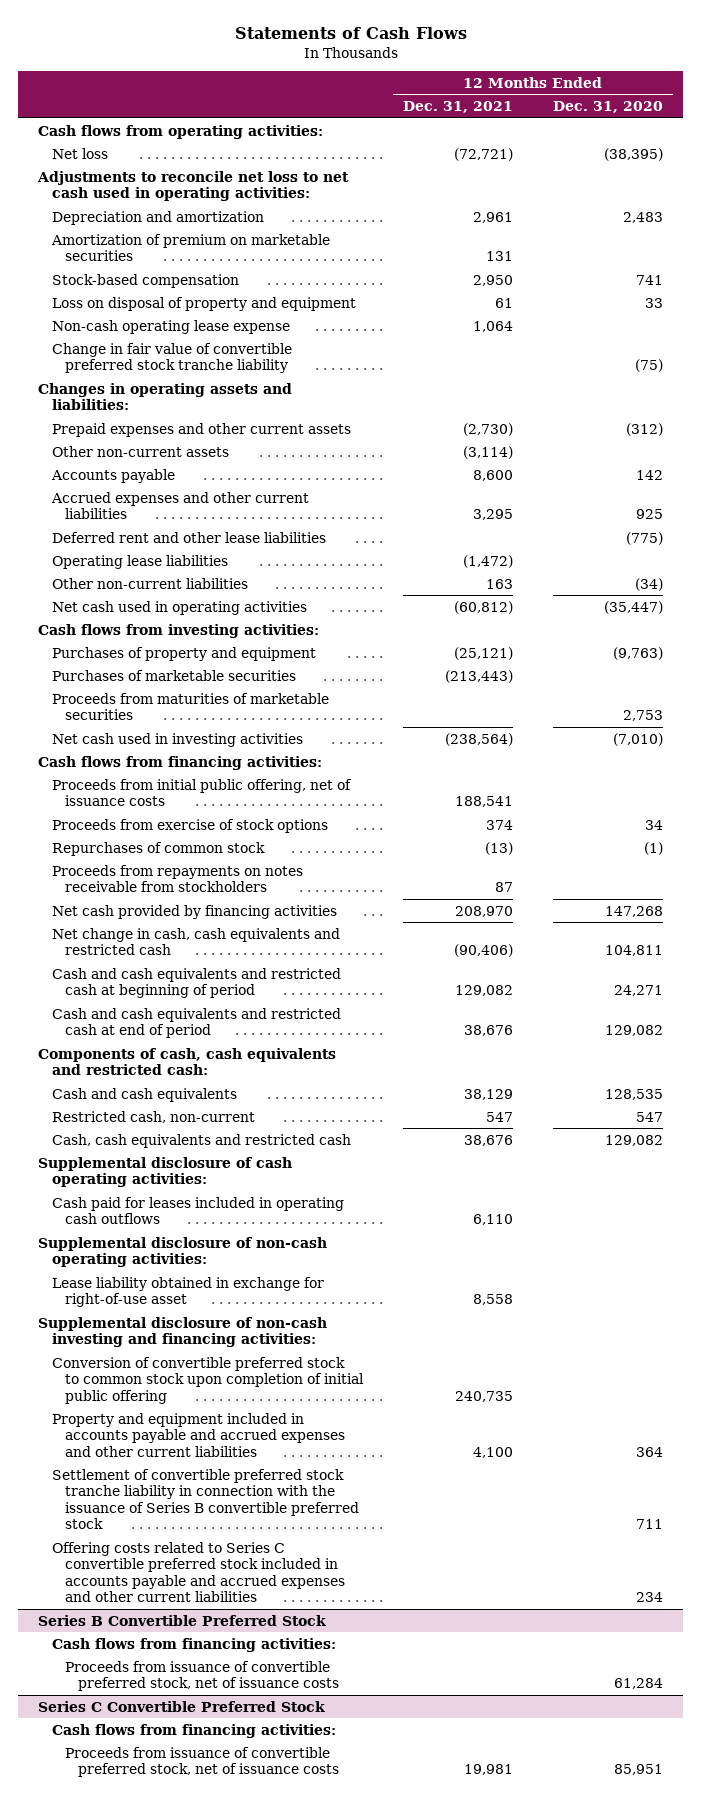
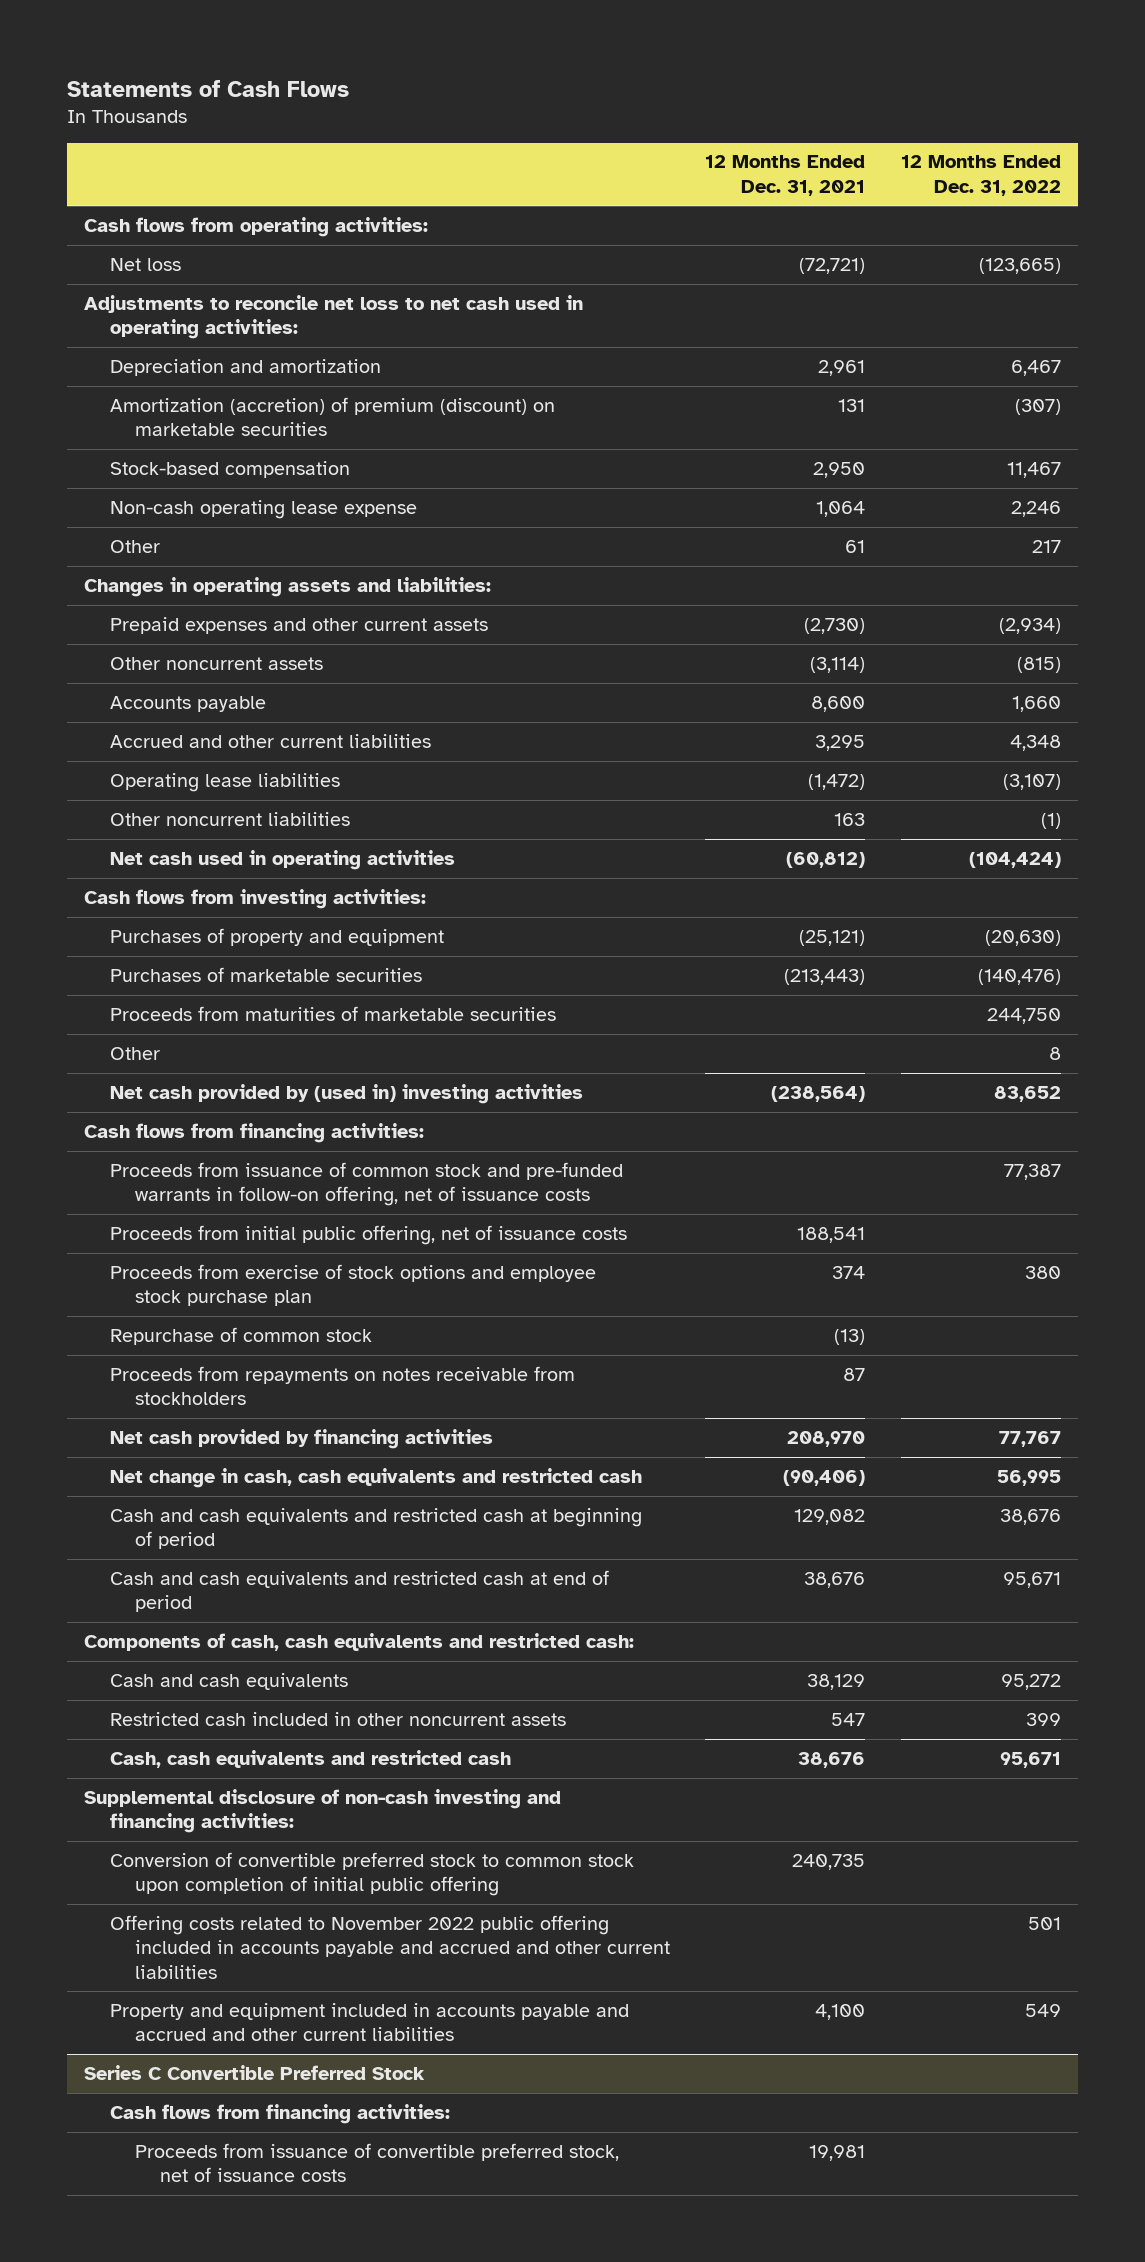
- | 12 Months Ended Dec. 31, 2021 | 12 Months Ended Dec. 31, 2020
+ | 12 Months Ended Dec. 31, 2021 | 12 Months Ended Dec. 31, 2022
- Amortization of premium on marketable securities | 131 |
+ Amortization (accretion) of premium (discount) on marketable securities | 131 | (307)
- Loss on disposal of property and equipment | 61 | 33
- Change in fair value of convertible preferred stock tranche liability | | (75)
+ Other | 61 | 217
- Other non-current assets | (3,114) |
+ Other noncurrent assets | (3,114) | (815)
- Accrued expenses and other current liabilities | 3,295 | 925
- Deferred rent and other lease liabilities | | (775)
+ Accrued and other current liabilities | 3,295 | 4,348
- Other non-current liabilities | 163 | (34)
+ Other noncurrent liabilities | 163 | (1)
- Net cash used in investing activities | (238,564) | (7,010)
+ Other | | 8
+ Net cash provided by (used in) investing activities | (238,564) | 83,652
+ Proceeds from issuance of common stock and pre-funded warrants in follow-on offering, net of issuance costs | | 77,387
- Proceeds from exercise of stock options | 374 | 34
- Repurchases of common stock | (13) | (1)
+ Proceeds from exercise of stock options and employee stock purchase plan | 374 | 380
+ Repurchase of common stock | (13) |
- Restricted cash, non-current | 547 | 547
+ Restricted cash included in other noncurrent assets | 547 | 399
- Supplemental disclosure of cash operating activities:
- Cash paid for leases included in operating cash outflows | 6,110 |
- Supplemental disclosure of non-cash operating activities:
- Lease liability obtained in exchange for right-of-use asset | 8,558 |
- Property and equipment included in accounts payable and accrued expenses and other current liabilities | 4,100 | 364
- Settlement of convertible preferred stock tranche liability in connection with the issuance of Series B convertible preferred stock | | 711
- Offering costs related to Series C convertible preferred stock included in accounts payable and accrued expenses and other current liabilities | | 234
- Series B Convertible Preferred Stock
- Cash flows from financing activities:
- Proceeds from issuance of convertible preferred stock, net of issuance costs | | 61,284
+ Offering costs related to November 2022 public offering included in accounts payable and accrued and other current liabilities | | 501
+ Property and equipment included in accounts payable and accrued and other current liabilities | 4,100 | 549

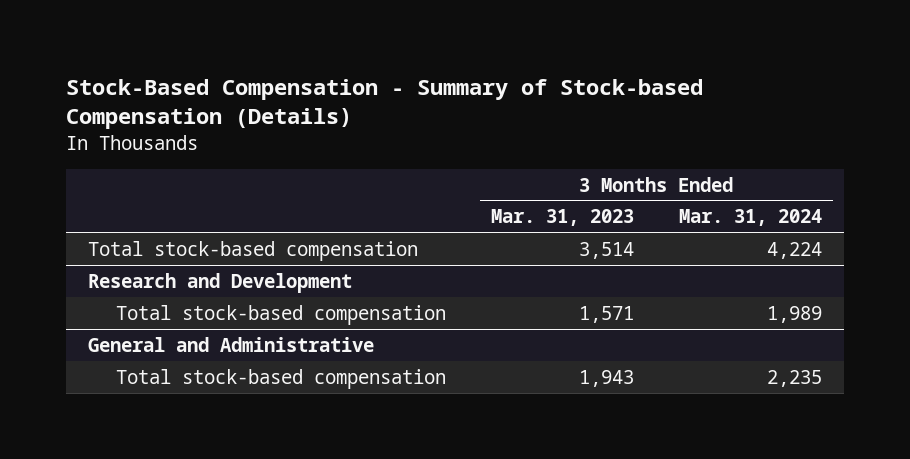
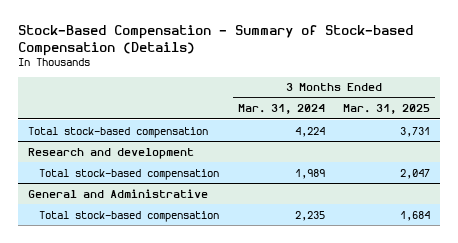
- | 3 Months Ended Mar. 31, 2023 | 3 Months Ended Mar. 31, 2024
+ | 3 Months Ended Mar. 31, 2024 | 3 Months Ended Mar. 31, 2025
- Research and Development
+ Research and development

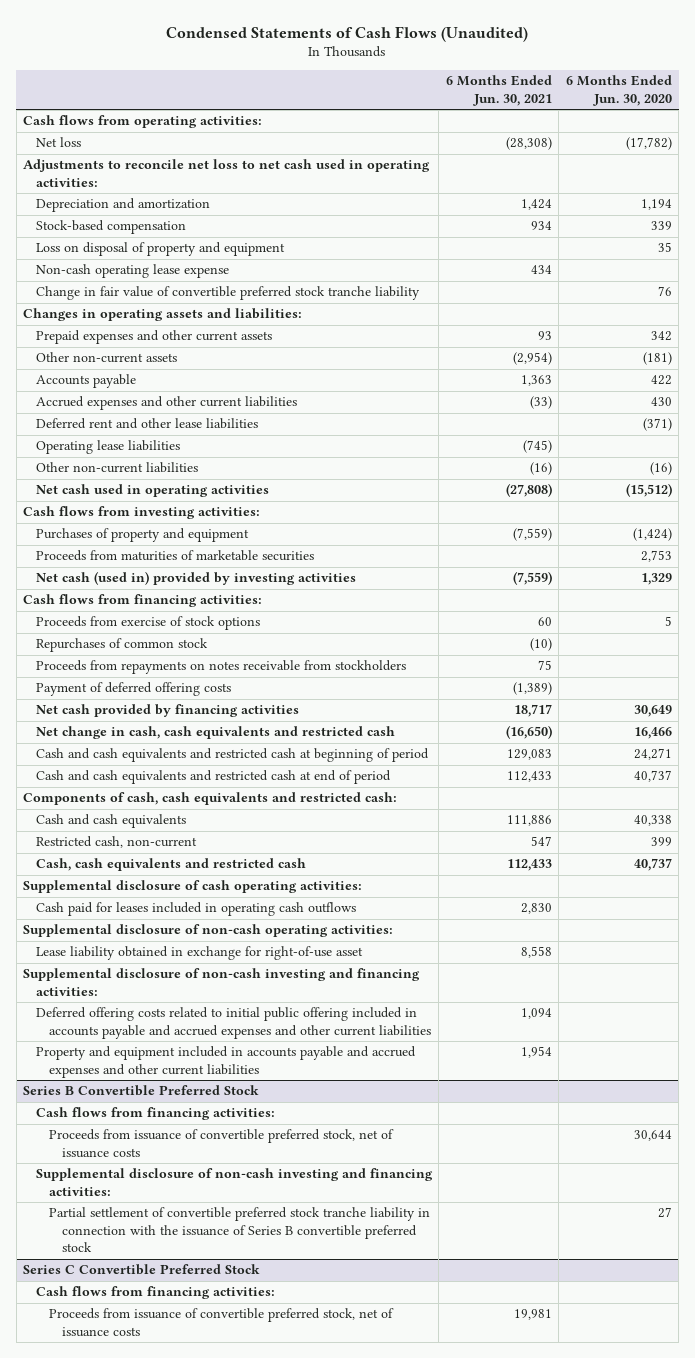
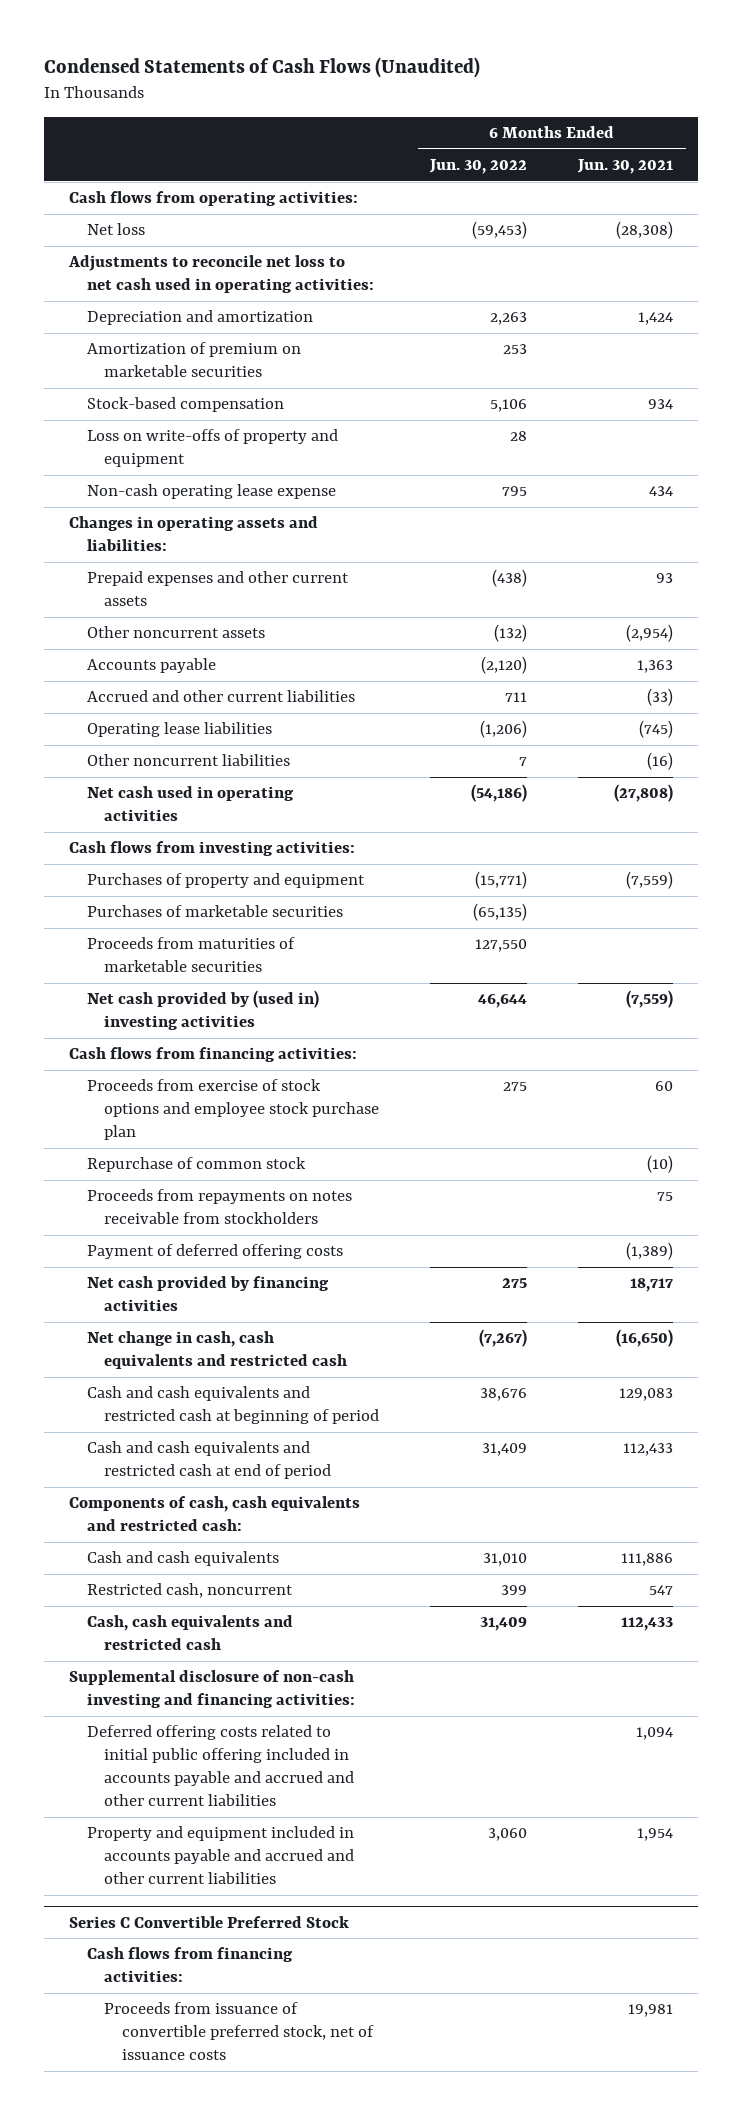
- | 6 Months Ended Jun. 30, 2021 | 6 Months Ended Jun. 30, 2020
+ | 6 Months Ended Jun. 30, 2022 | 6 Months Ended Jun. 30, 2021
+ Amortization of premium on marketable securities | 253 |
- Loss on disposal of property and equipment | | 35
+ Loss on write-offs of property and equipment | 28 |
- Change in fair value of convertible preferred stock tranche liability | | 76
- Other non-current assets | (2,954) | (181)
+ Other noncurrent assets | (132) | (2,954)
- Accrued expenses and other current liabilities | (33) | 430
- Deferred rent and other lease liabilities | | (371)
+ Accrued and other current liabilities | 711 | (33)
- Other non-current liabilities | (16) | (16)
+ Other noncurrent liabilities | 7 | (16)
+ Purchases of marketable securities | (65,135) |
- Net cash (used in) provided by investing activities | (7,559) | 1,329
+ Net cash provided by (used in) investing activities | 46,644 | (7,559)
- Proceeds from exercise of stock options | 60 | 5
- Repurchases of common stock | (10) |
+ Proceeds from exercise of stock options and employee stock purchase plan | 275 | 60
+ Repurchase of common stock | | (10)
- Restricted cash, non-current | 547 | 399
+ Restricted cash, noncurrent | 399 | 547
- Supplemental disclosure of cash operating activities:
- Cash paid for leases included in operating cash outflows | 2,830 |
- Supplemental disclosure of non-cash operating activities:
- Lease liability obtained in exchange for right-of-use asset | 8,558 |
- Deferred offering costs related to initial public offering included in accounts payable and accrued expenses and other current liabilities | 1,094 |
- Property and equipment included in accounts payable and accrued expenses and other current liabilities | 1,954 |
- Series B Convertible Preferred Stock
- Cash flows from financing activities:
- Proceeds from issuance of convertible preferred stock, net of issuance costs | | 30,644
- Supplemental disclosure of non-cash investing and financing activities:
- Partial settlement of convertible preferred stock tranche liability in connection with the issuance of Series B convertible preferred stock | | 27
+ Deferred offering costs related to initial public offering included in accounts payable and accrued and other current liabilities | | 1,094
+ Property and equipment included in accounts payable and accrued and other current liabilities | 3,060 | 1,954

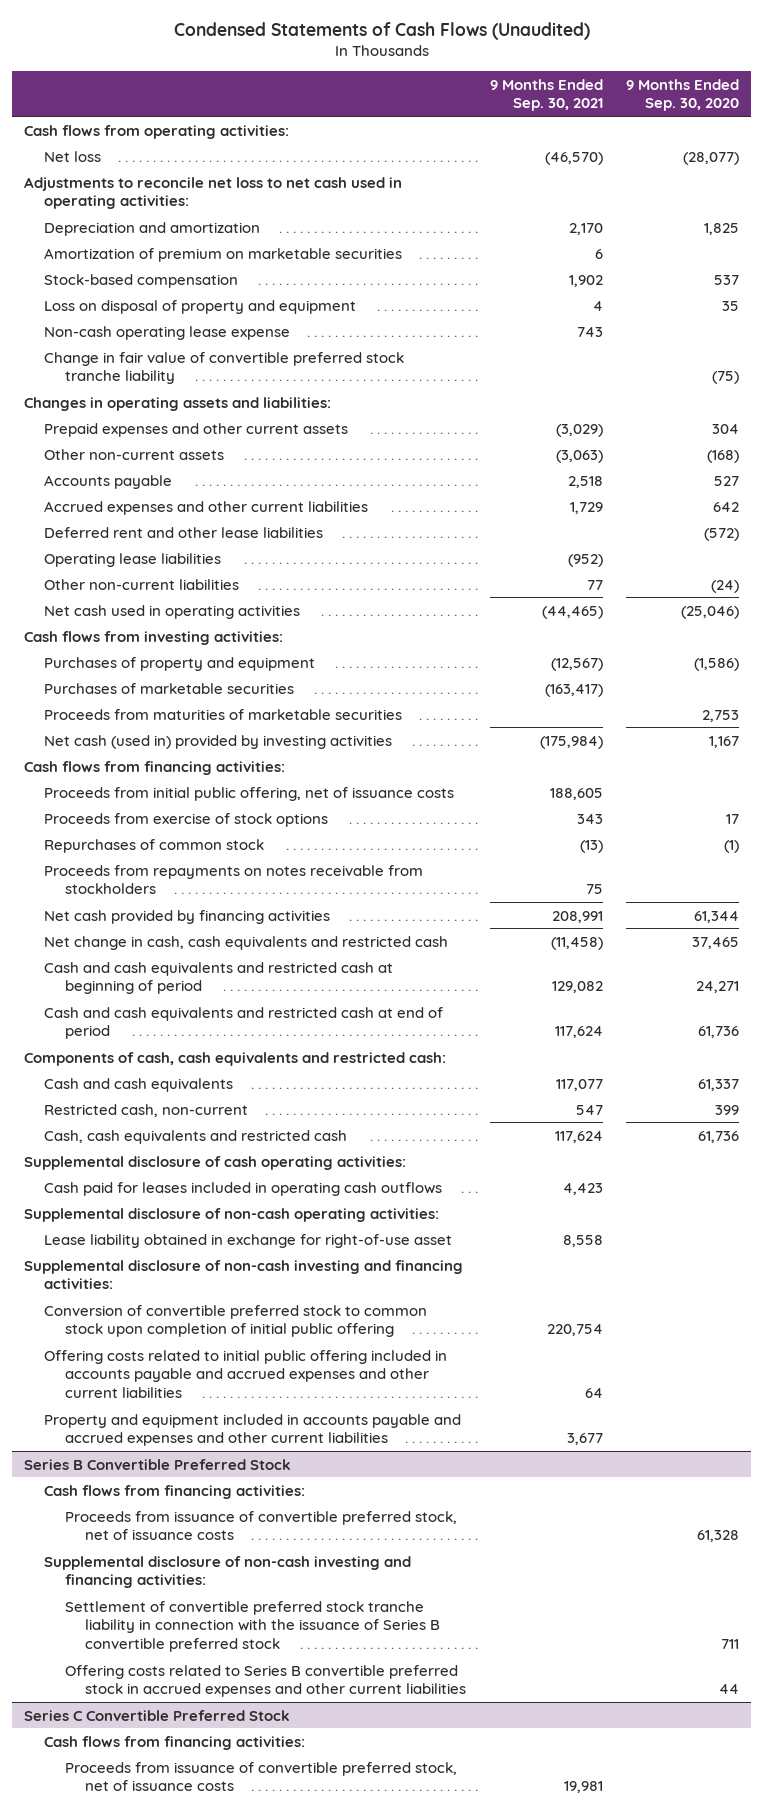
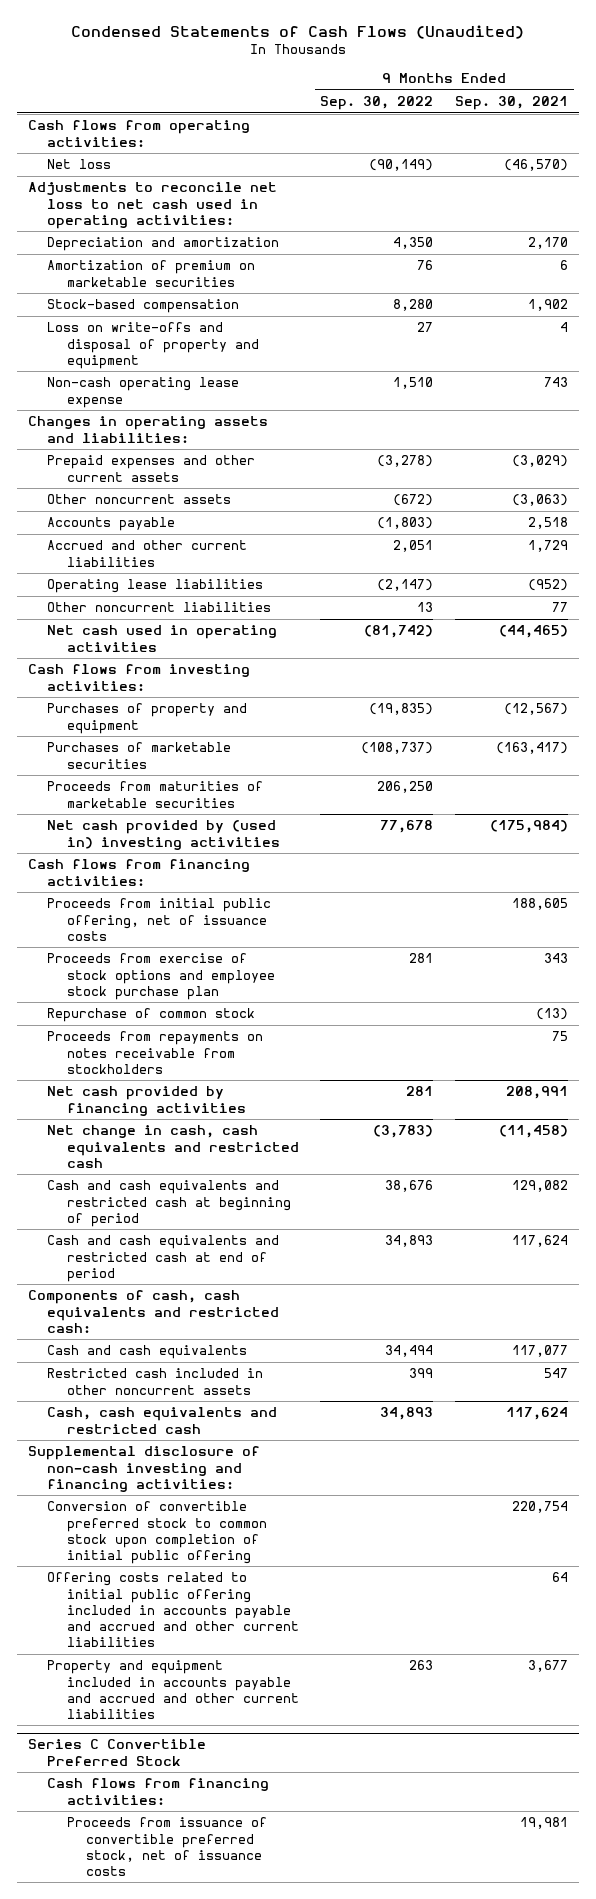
- | 9 Months Ended Sep. 30, 2021 | 9 Months Ended Sep. 30, 2020
+ | 9 Months Ended Sep. 30, 2022 | 9 Months Ended Sep. 30, 2021
- Loss on disposal of property and equipment | 4 | 35
+ Loss on write-offs and disposal of property and equipment | 27 | 4
- Change in fair value of convertible preferred stock tranche liability | | (75)
- Other non-current assets | (3,063) | (168)
+ Other noncurrent assets | (672) | (3,063)
- Accrued expenses and other current liabilities | 1,729 | 642
- Deferred rent and other lease liabilities | | (572)
+ Accrued and other current liabilities | 2,051 | 1,729
- Other non-current liabilities | 77 | (24)
+ Other noncurrent liabilities | 13 | 77
- Net cash (used in) provided by investing activities | (175,984) | 1,167
+ Net cash provided by (used in) investing activities | 77,678 | (175,984)
- Proceeds from exercise of stock options | 343 | 17
- Repurchases of common stock | (13) | (1)
+ Proceeds from exercise of stock options and employee stock purchase plan | 281 | 343
+ Repurchase of common stock | | (13)
- Restricted cash, non-current | 547 | 399
+ Restricted cash included in other noncurrent assets | 399 | 547
- Supplemental disclosure of cash operating activities:
- Cash paid for leases included in operating cash outflows | 4,423 |
- Supplemental disclosure of non-cash operating activities:
- Lease liability obtained in exchange for right-of-use asset | 8,558 |
- Offering costs related to initial public offering included in accounts payable and accrued expenses and other current liabilities | 64 |
- Property and equipment included in accounts payable and accrued expenses and other current liabilities | 3,677 |
- Series B Convertible Preferred Stock
- Cash flows from financing activities:
- Proceeds from issuance of convertible preferred stock, net of issuance costs | | 61,328
- Supplemental disclosure of non-cash investing and financing activities:
- Settlement of convertible preferred stock tranche liability in connection with the issuance of Series B convertible preferred stock | | 711
- Offering costs related to Series B convertible preferred stock in accrued expenses and other current liabilities | | 44
+ Offering costs related to initial public offering included in accounts payable and accrued and other current liabilities | | 64
+ Property and equipment included in accounts payable and accrued and other current liabilities | 263 | 3,677

